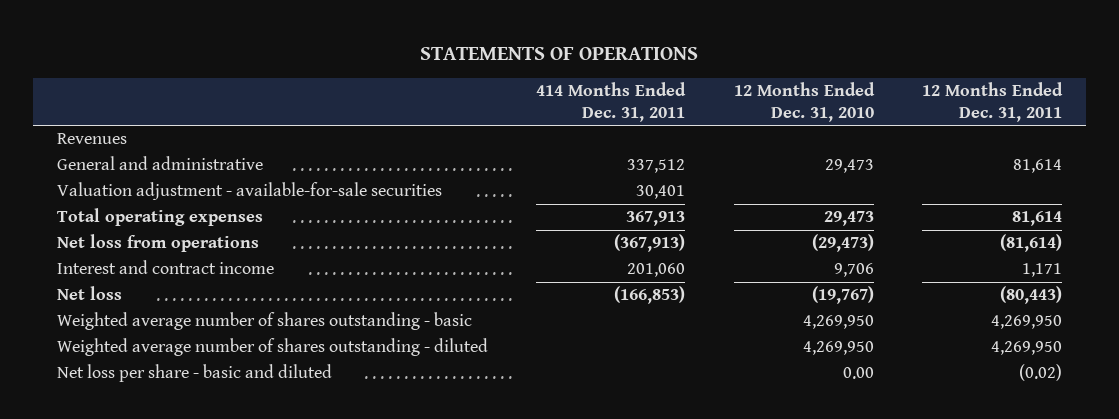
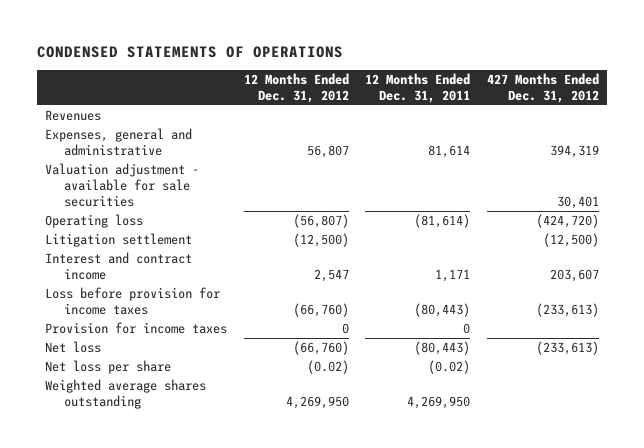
- STATEMENTS OF OPERATIONS
+ CONDENSED STATEMENTS OF OPERATIONS
- | 414 Months Ended Dec. 31, 2011 | 12 Months Ended Dec. 31, 2010 | 12 Months Ended Dec. 31, 2011
+ | 12 Months Ended Dec. 31, 2012 | 12 Months Ended Dec. 31, 2011 | 427 Months Ended Dec. 31, 2012
- General and administrative | 337,512 | 29,473 | 81,614
- Valuation adjustment - available-for-sale securities | 30,401 | |
- Total operating expenses | 367,913 | 29,473 | 81,614
- Net loss from operations | (367,913) | (29,473) | (81,614)
+ Expenses, general and administrative | 56,807 | 81,614 | 394,319
+ Valuation adjustment - available for sale securities | | | 30,401
+ Operating loss | (56,807) | (81,614) | (424,720)
+ Litigation settlement | (12,500) | | (12,500)
+ Loss before provision for income taxes | (66,760) | (80,443) | (233,613)
+ Provision for income taxes | 0 | 0 |
- Weighted average number of shares outstanding - basic | | 4,269,950 | 4,269,950
- Weighted average number of shares outstanding - diluted | | 4,269,950 | 4,269,950
- Net loss per share - basic and diluted | | 0.00 | (0.02)
+ Net loss per share | (0.02) | (0.02) |
+ Weighted average shares outstanding | 4,269,950 | 4,269,950 |

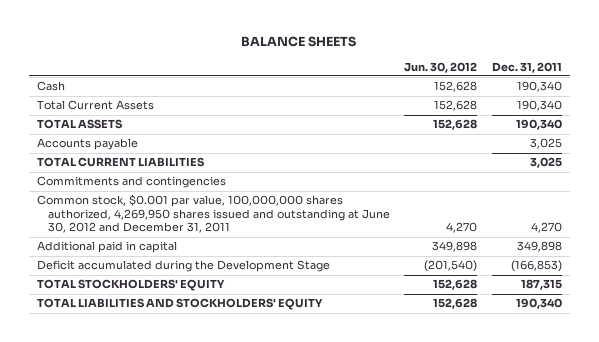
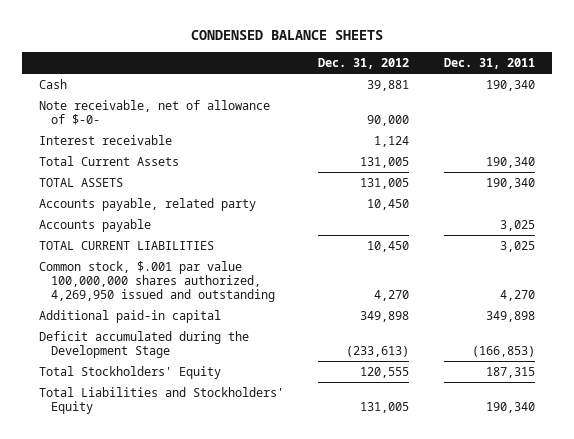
- BALANCE SHEETS
+ CONDENSED BALANCE SHEETS
- | Jun. 30, 2012 | Dec. 31, 2011
+ | Dec. 31, 2012 | Dec. 31, 2011
+ Note receivable, net of allowance of $-0- | 90,000 |
+ Interest receivable | 1,124 |
+ Accounts payable, related party | 10,450 |
- Commitments and contingencies
- Common stock, $0.001 par value, 100,000,000 shares authorized, 4,269,950 shares issued and outstanding at June 30, 2012 and December 31, 2011 | 4,270 | 4,270
- Additional paid in capital | 349,898 | 349,898
+ Common stock, $.001 par value 100,000,000 shares authorized, 4,269,950 issued and outstanding | 4,270 | 4,270
+ Additional paid-in capital | 349,898 | 349,898
- TOTAL STOCKHOLDERS' EQUITY | 152,628 | 187,315
- TOTAL LIABILITIES AND STOCKHOLDERS' EQUITY | 152,628 | 190,340
+ Total Stockholders' Equity | 120,555 | 187,315
+ Total Liabilities and Stockholders' Equity | 131,005 | 190,340

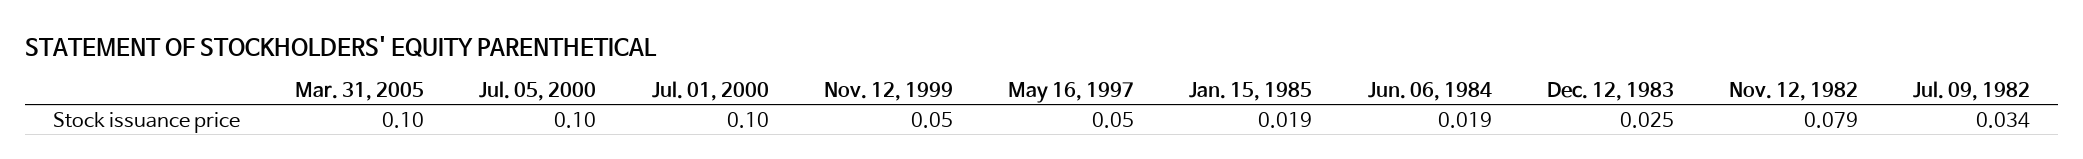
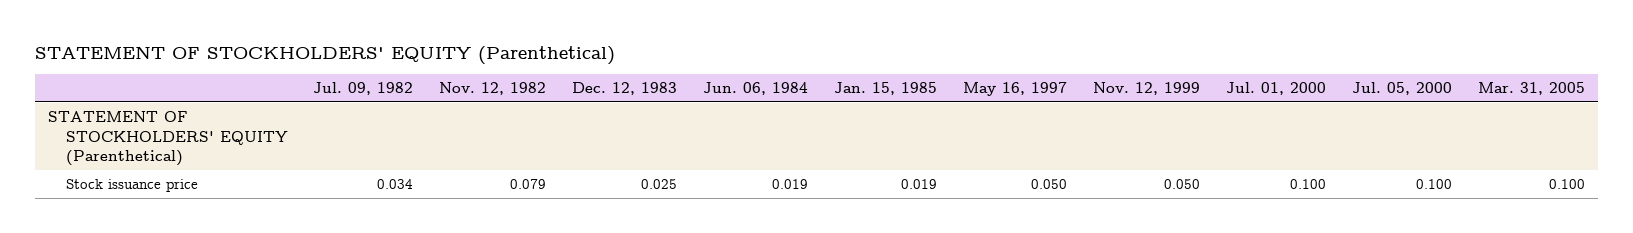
- STATEMENT OF STOCKHOLDERS' EQUITY PARENTHETICAL
+ STATEMENT OF STOCKHOLDERS' EQUITY (Parenthetical)
- | Mar. 31, 2005 | Jul. 05, 2000 | Jul. 01, 2000 | Nov. 12, 1999 | May 16, 1997 | Jan. 15, 1985 | Jun. 06, 1984 | Dec. 12, 1983 | Nov. 12, 1982 | Jul. 09, 1982
+ | Jul. 09, 1982 | Nov. 12, 1982 | Dec. 12, 1983 | Jun. 06, 1984 | Jan. 15, 1985 | May 16, 1997 | Nov. 12, 1999 | Jul. 01, 2000 | Jul. 05, 2000 | Mar. 31, 2005
- Stock issuance price | 0.10 | 0.10 | 0.10 | 0.05 | 0.05 | 0.019 | 0.019 | 0.025 | 0.079 | 0.034
+ STATEMENT OF STOCKHOLDERS' EQUITY (Parenthetical)
+ Stock issuance price | 0.034 | 0.079 | 0.025 | 0.019 | 0.019 | 0.050 | 0.050 | 0.100 | 0.100 | 0.100

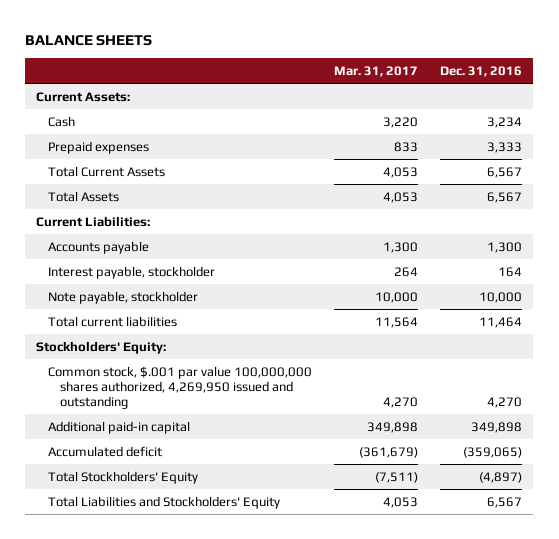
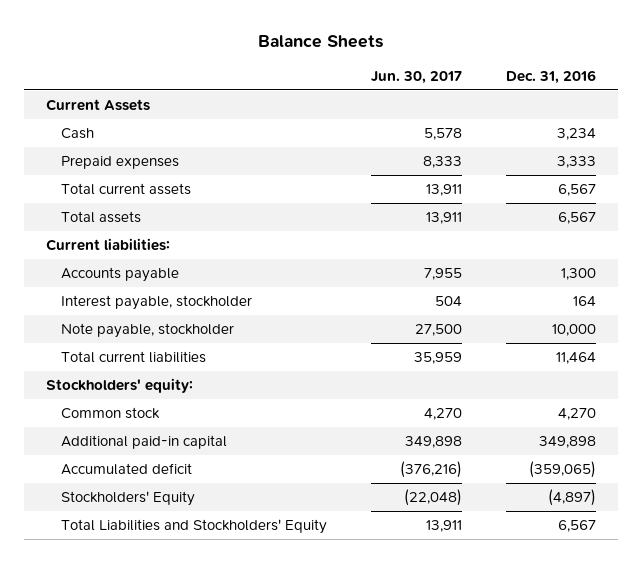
- BALANCE SHEETS
+ Balance Sheets
- | Mar. 31, 2017 | Dec. 31, 2016
+ | Jun. 30, 2017 | Dec. 31, 2016
- Current Assets:
+ Current Assets
- Total Current Assets | 4,053 | 6,567
- Total Assets | 4,053 | 6,567
- Current Liabilities:
+ Total current assets | 13,911 | 6,567
+ Total assets | 13,911 | 6,567
+ Current liabilities:
- Stockholders' Equity:
- Common stock, $.001 par value 100,000,000 shares authorized, 4,269,950 issued and outstanding | 4,270 | 4,270
+ Stockholders' equity:
+ Common stock | 4,270 | 4,270
- Total Stockholders' Equity | (7,511) | (4,897)
+ Stockholders' Equity | (22,048) | (4,897)

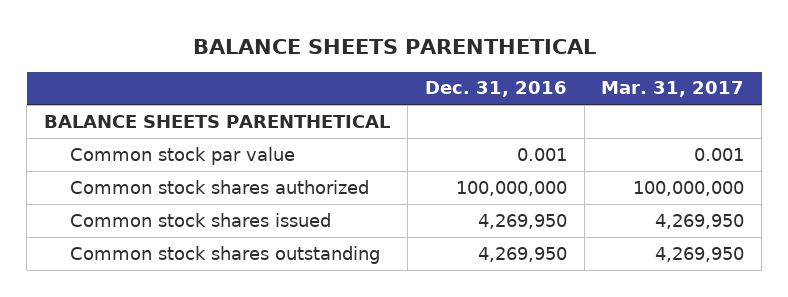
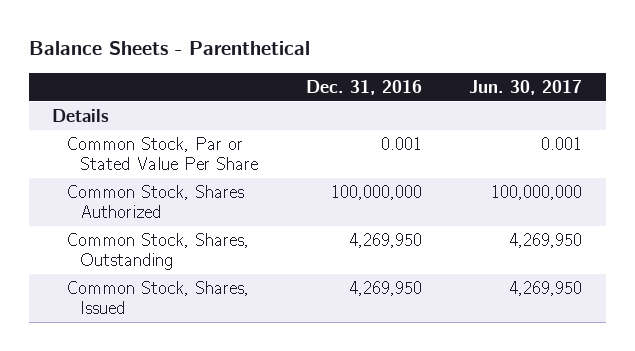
- BALANCE SHEETS PARENTHETICAL
+ Balance Sheets - Parenthetical
- | Dec. 31, 2016 | Mar. 31, 2017
+ | Dec. 31, 2016 | Jun. 30, 2017
- BALANCE SHEETS PARENTHETICAL
- Common stock par value | 0.001 | 0.001
- Common stock shares authorized | 100,000,000 | 100,000,000
- Common stock shares issued | 4,269,950 | 4,269,950
- Common stock shares outstanding | 4,269,950 | 4,269,950
+ Details
+ Common Stock, Par or Stated Value Per Share | 0.001 | 0.001
+ Common Stock, Shares Authorized | 100,000,000 | 100,000,000
+ Common Stock, Shares, Outstanding | 4,269,950 | 4,269,950
+ Common Stock, Shares, Issued | 4,269,950 | 4,269,950

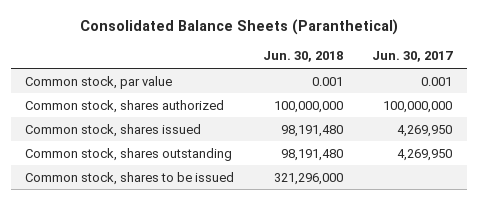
- Balance Sheets - Parenthetical
+ Consolidated Balance Sheets (Paranthetical)
- | Dec. 31, 2016 | Jun. 30, 2017
+ | Jun. 30, 2018 | Jun. 30, 2017
- Details
- Common Stock, Par or Stated Value Per Share | 0.001 | 0.001
- Common Stock, Shares Authorized | 100,000,000 | 100,000,000
- Common Stock, Shares, Outstanding | 4,269,950 | 4,269,950
- Common Stock, Shares, Issued | 4,269,950 | 4,269,950
+ Common stock, par value | 0.001 | 0.001
+ Common stock, shares authorized | 100,000,000 | 100,000,000
+ Common stock, shares issued | 98,191,480 | 4,269,950
+ Common stock, shares outstanding | 98,191,480 | 4,269,950
+ Common stock, shares to be issued | 321,296,000 |

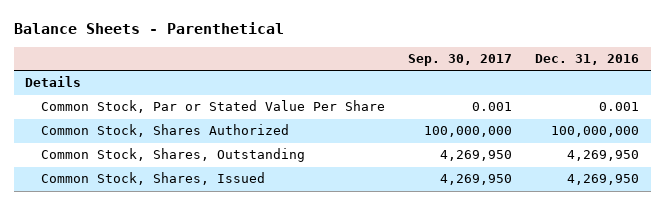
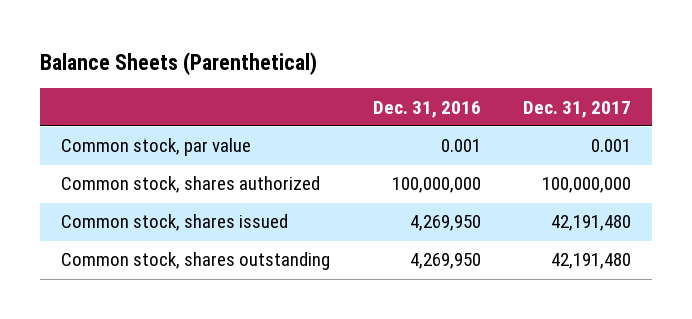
- Balance Sheets - Parenthetical
+ Balance Sheets (Parenthetical)
- | Sep. 30, 2017 | Dec. 31, 2016
+ | Dec. 31, 2016 | Dec. 31, 2017
- Details
- Common Stock, Par or Stated Value Per Share | 0.001 | 0.001
- Common Stock, Shares Authorized | 100,000,000 | 100,000,000
- Common Stock, Shares, Outstanding | 4,269,950 | 4,269,950
- Common Stock, Shares, Issued | 4,269,950 | 4,269,950
+ Common stock, par value | 0.001 | 0.001
+ Common stock, shares authorized | 100,000,000 | 100,000,000
+ Common stock, shares issued | 4,269,950 | 42,191,480
+ Common stock, shares outstanding | 4,269,950 | 42,191,480

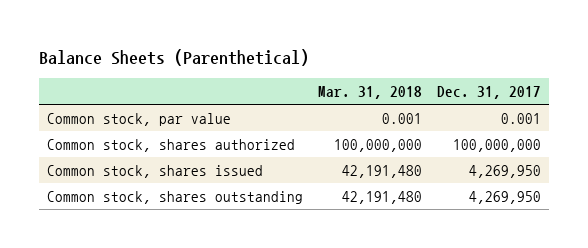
- | Dec. 31, 2016 | Dec. 31, 2017
+ | Mar. 31, 2018 | Dec. 31, 2017
- Common stock, shares issued | 4,269,950 | 42,191,480
- Common stock, shares outstanding | 4,269,950 | 42,191,480
+ Common stock, shares issued | 42,191,480 | 4,269,950
+ Common stock, shares outstanding | 42,191,480 | 4,269,950

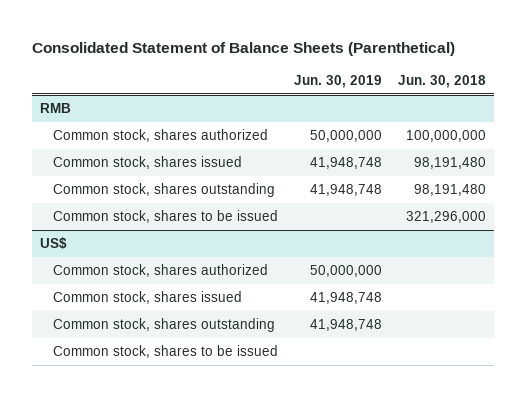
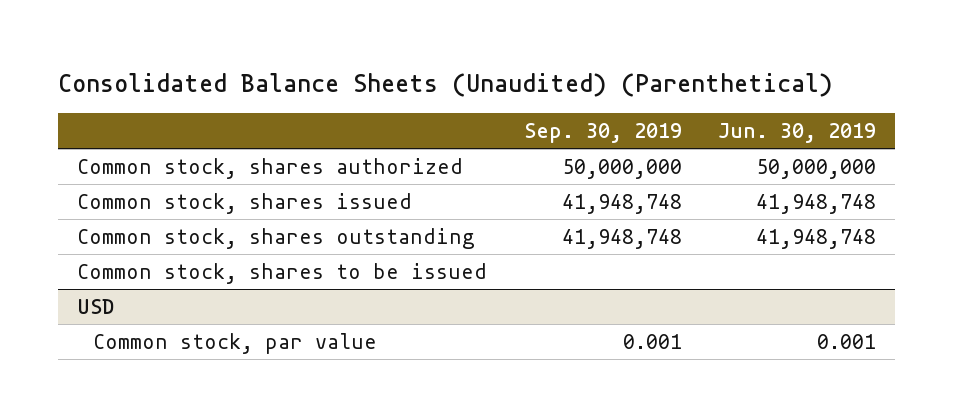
- Consolidated Statement of Balance Sheets (Parenthetical)
+ Consolidated Balance Sheets (Unaudited) (Parenthetical)
- | Jun. 30, 2019 | Jun. 30, 2018
+ | Sep. 30, 2019 | Jun. 30, 2019
- RMB
- US$
- Common stock, shares authorized | 50,000,000 |
- Common stock, shares issued | 41,948,748 |
- Common stock, shares outstanding | 41,948,748 |
- Common stock, shares to be issued
+ USD
+ Common stock, par value | 0.001 | 0.001

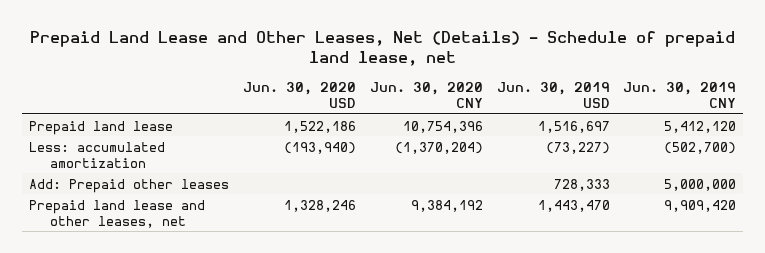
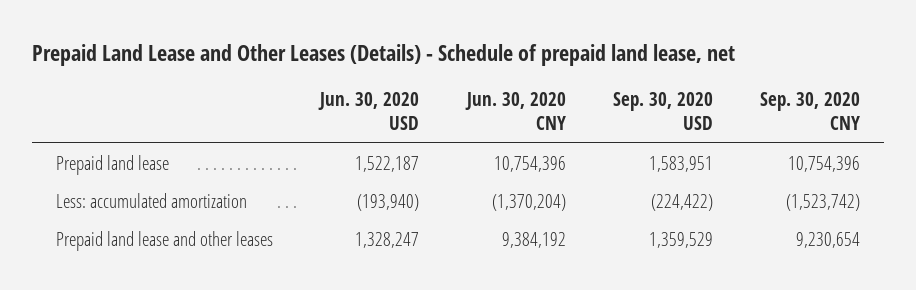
- Prepaid Land Lease and Other Leases, Net (Details) - Schedule of prepaid land lease, net
+ Prepaid Land Lease and Other Leases (Details) - Schedule of prepaid land lease, net
- | Jun. 30, 2020 USD | Jun. 30, 2020 CNY | Jun. 30, 2019 USD | Jun. 30, 2019 CNY
+ | Jun. 30, 2020 USD | Jun. 30, 2020 CNY | Sep. 30, 2020 USD | Sep. 30, 2020 CNY
- Prepaid land lease | 1,522,186 | 10,754,396 | 1,516,697 | 5,412,120
+ Prepaid land lease | 1,522,187 | 10,754,396 | 1,583,951 | 10,754,396
- Add: Prepaid other leases | | | 728,333 | 5,000,000
- Prepaid land lease and other leases, net | 1,328,246 | 9,384,192 | 1,443,470 | 9,909,420
+ Prepaid land lease and other leases | 1,328,247 | 9,384,192 | 1,359,529 | 9,230,654

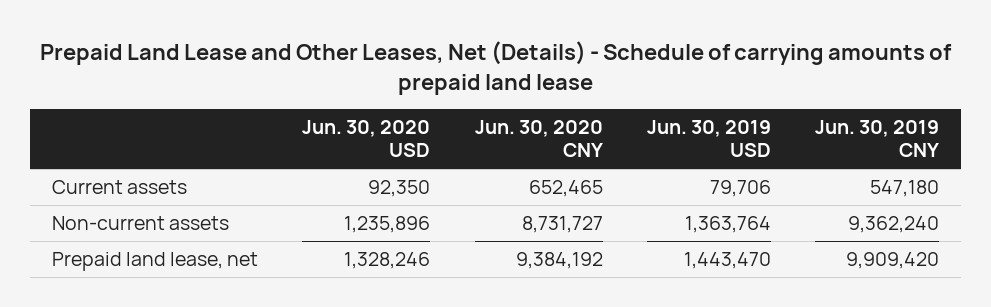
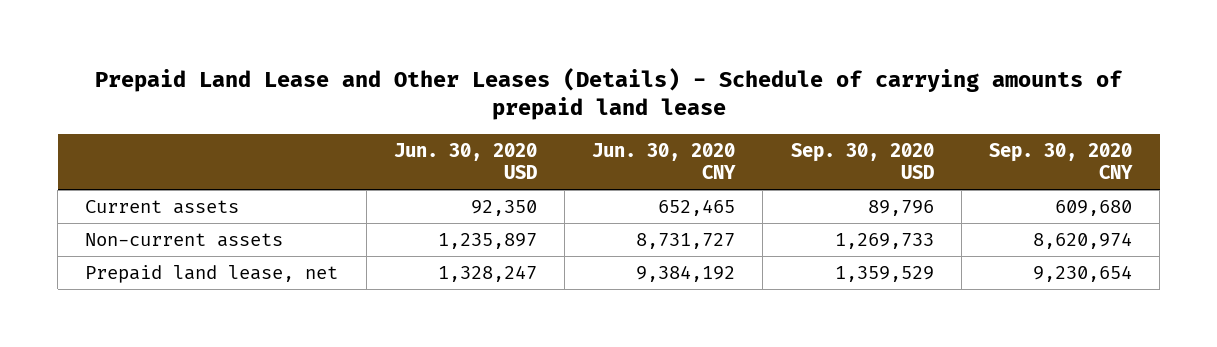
- Prepaid Land Lease and Other Leases, Net (Details) - Schedule of carrying amounts of prepaid land lease
+ Prepaid Land Lease and Other Leases (Details) - Schedule of carrying amounts of prepaid land lease
- | Jun. 30, 2020 USD | Jun. 30, 2020 CNY | Jun. 30, 2019 USD | Jun. 30, 2019 CNY
+ | Jun. 30, 2020 USD | Jun. 30, 2020 CNY | Sep. 30, 2020 USD | Sep. 30, 2020 CNY
- Non-current assets | 1,235,896 | 8,731,727 | 1,363,764 | 9,362,240
- Prepaid land lease, net | 1,328,246 | 9,384,192 | 1,443,470 | 9,909,420
+ Non-current assets | 1,235,897 | 8,731,727 | 1,269,733 | 8,620,974
+ Prepaid land lease, net | 1,328,247 | 9,384,192 | 1,359,529 | 9,230,654

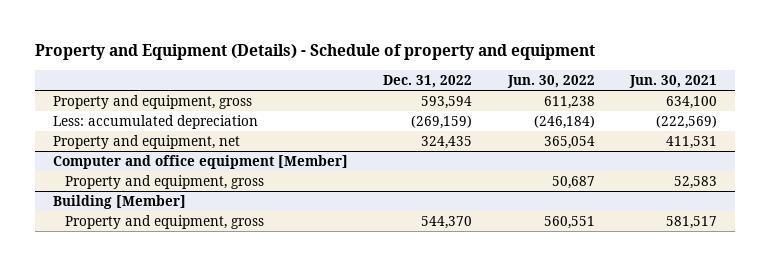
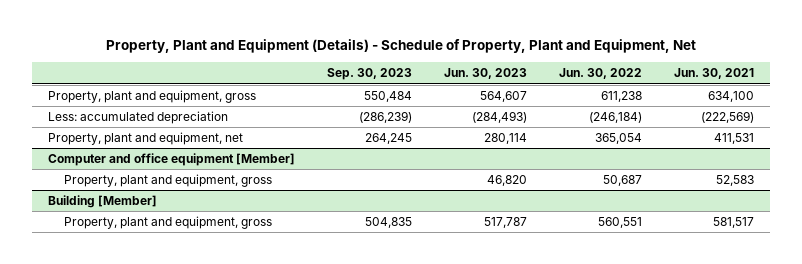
- Property and Equipment (Details) - Schedule of property and equipment
+ Property, Plant and Equipment (Details) - Schedule of Property, Plant and Equipment, Net
- | Dec. 31, 2022 | Jun. 30, 2022 | Jun. 30, 2021
+ | Sep. 30, 2023 | Jun. 30, 2023 | Jun. 30, 2022 | Jun. 30, 2021
- Property and equipment, gross | 593,594 | 611,238 | 634,100
+ Property, plant and equipment, gross | 550,484 | 564,607 | 611,238 | 634,100
- Property and equipment, net | 324,435 | 365,054 | 411,531
+ Property, plant and equipment, net | 264,245 | 280,114 | 365,054 | 411,531
@ Computer and office equipment [Member]
- Property and equipment, gross | | 50,687 | 52,583
+ Property, plant and equipment, gross | | 46,820 | 50,687 | 52,583
@ Building [Member]
- Property and equipment, gross | 544,370 | 560,551 | 581,517
+ Property, plant and equipment, gross | 504,835 | 517,787 | 560,551 | 581,517

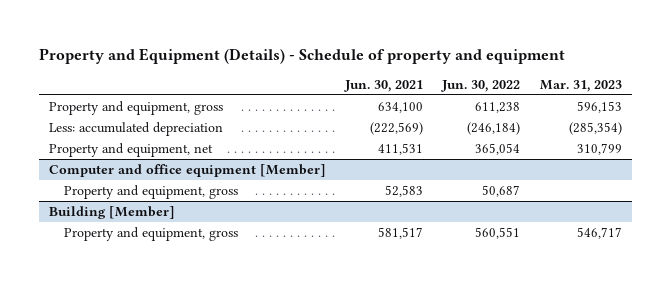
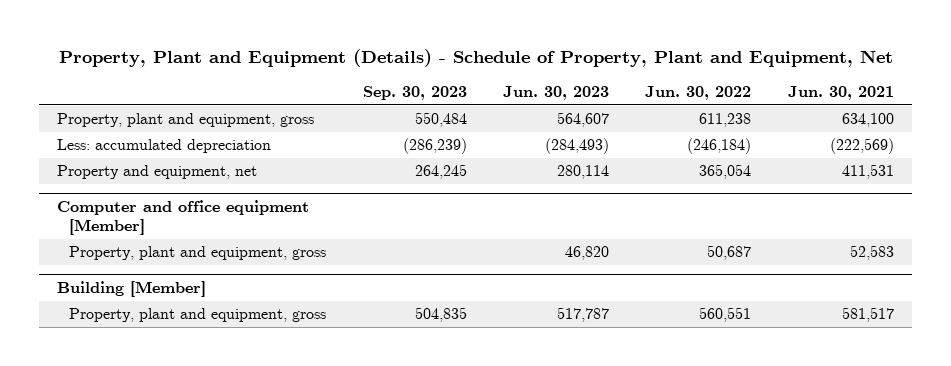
- Property and Equipment (Details) - Schedule of property and equipment
+ Property, Plant and Equipment (Details) - Schedule of Property, Plant and Equipment, Net
- | Jun. 30, 2021 | Jun. 30, 2022 | Mar. 31, 2023
+ | Sep. 30, 2023 | Jun. 30, 2023 | Jun. 30, 2022 | Jun. 30, 2021
- Property and equipment, gross | 634,100 | 611,238 | 596,153
+ Property, plant and equipment, gross | 550,484 | 564,607 | 611,238 | 634,100
@ Computer and office equipment [Member]
- Property and equipment, gross | 52,583 | 50,687 |
+ Property, plant and equipment, gross | | 46,820 | 50,687 | 52,583
@ Building [Member]
- Property and equipment, gross | 581,517 | 560,551 | 546,717
+ Property, plant and equipment, gross | 504,835 | 517,787 | 560,551 | 581,517

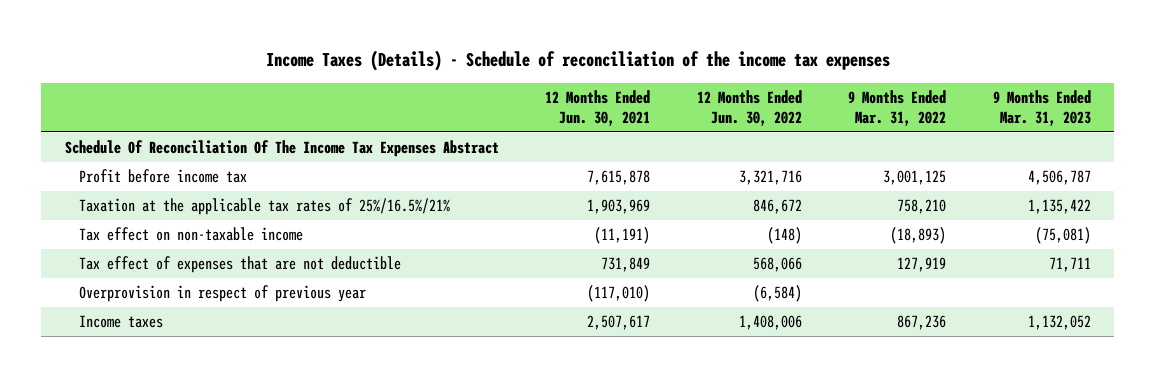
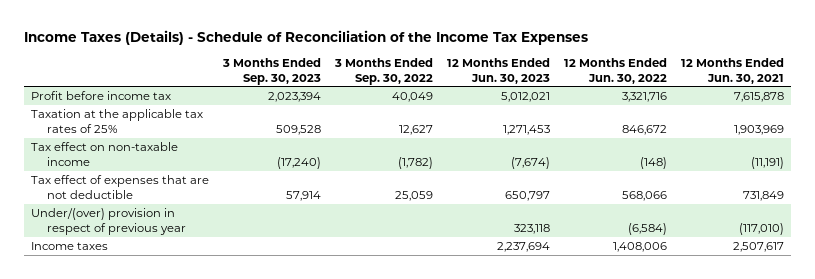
- Income Taxes (Details) - Schedule of reconciliation of the income tax expenses
+ Income Taxes (Details) - Schedule of Reconciliation of the Income Tax Expenses
- | 12 Months Ended Jun. 30, 2021 | 12 Months Ended Jun. 30, 2022 | 9 Months Ended Mar. 31, 2022 | 9 Months Ended Mar. 31, 2023
+ | 3 Months Ended Sep. 30, 2023 | 3 Months Ended Sep. 30, 2022 | 12 Months Ended Jun. 30, 2023 | 12 Months Ended Jun. 30, 2022 | 12 Months Ended Jun. 30, 2021
- Schedule Of Reconciliation Of The Income Tax Expenses Abstract
- Taxation at the applicable tax rates of 25%/16.5%/21% | 1,903,969 | 846,672 | 758,210 | 1,135,422
+ Taxation at the applicable tax rates of 25% | 509,528 | 12,627 | 1,271,453 | 846,672 | 1,903,969
- Overprovision in respect of previous year | (117,010) | (6,584) | |
+ Under/(over) provision in respect of previous year | | | 323,118 | (6,584) | (117,010)

